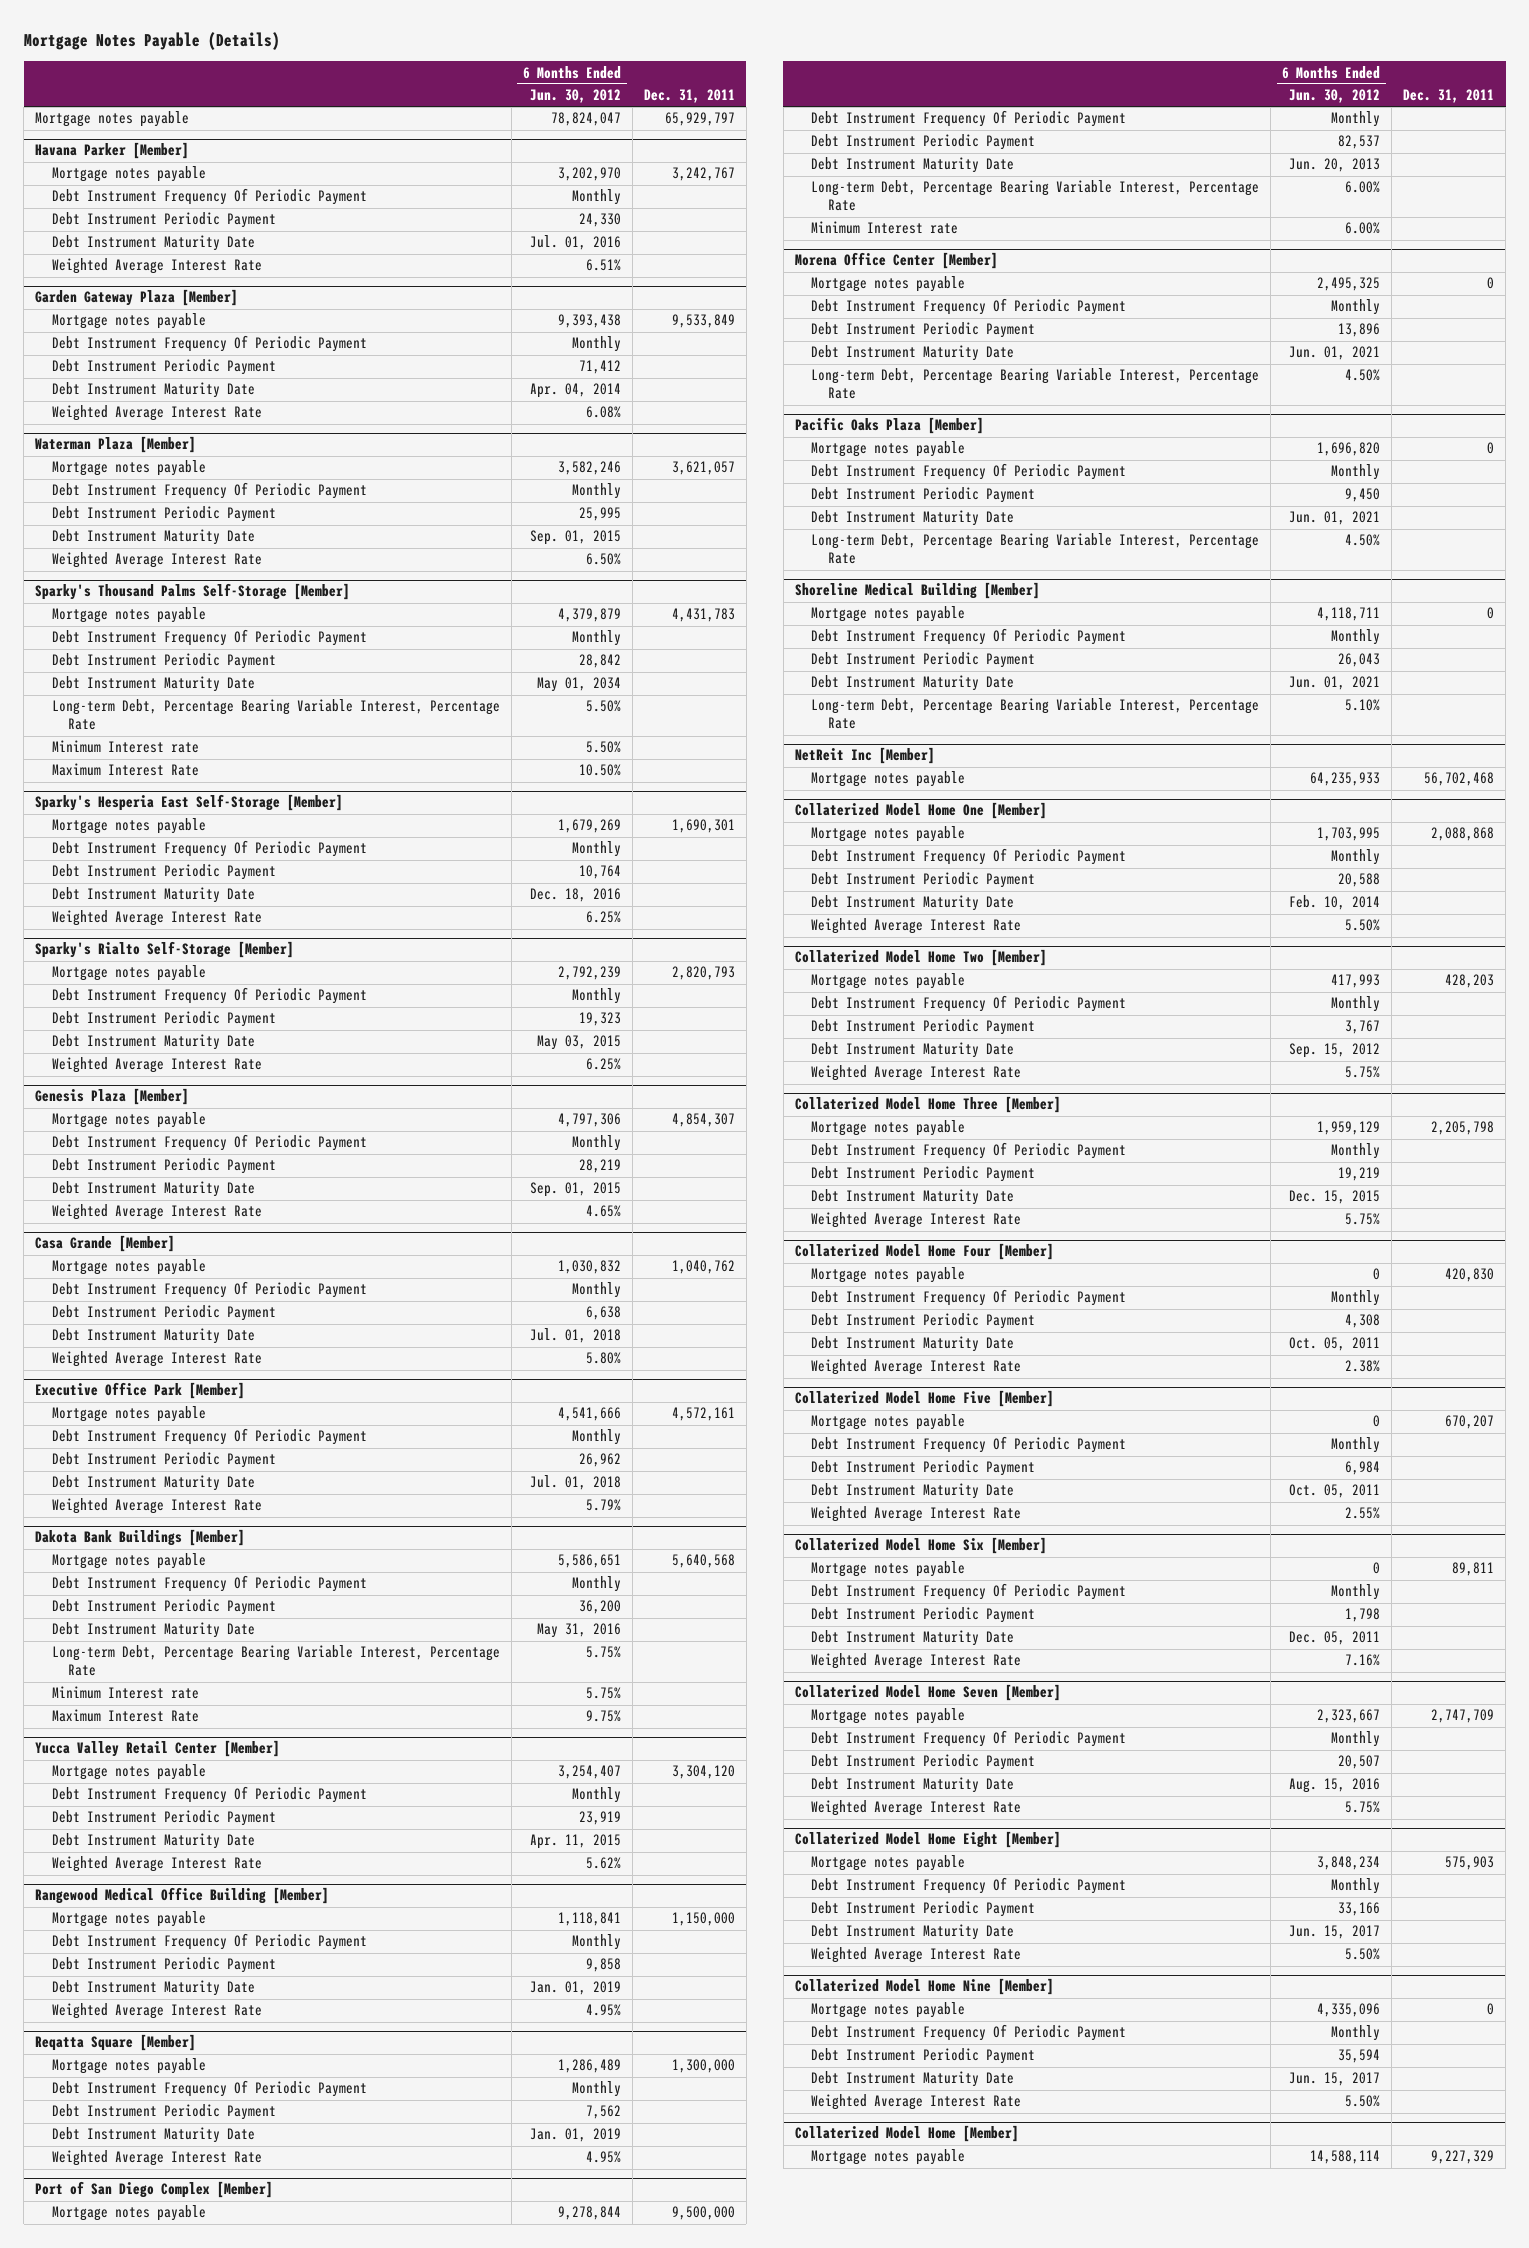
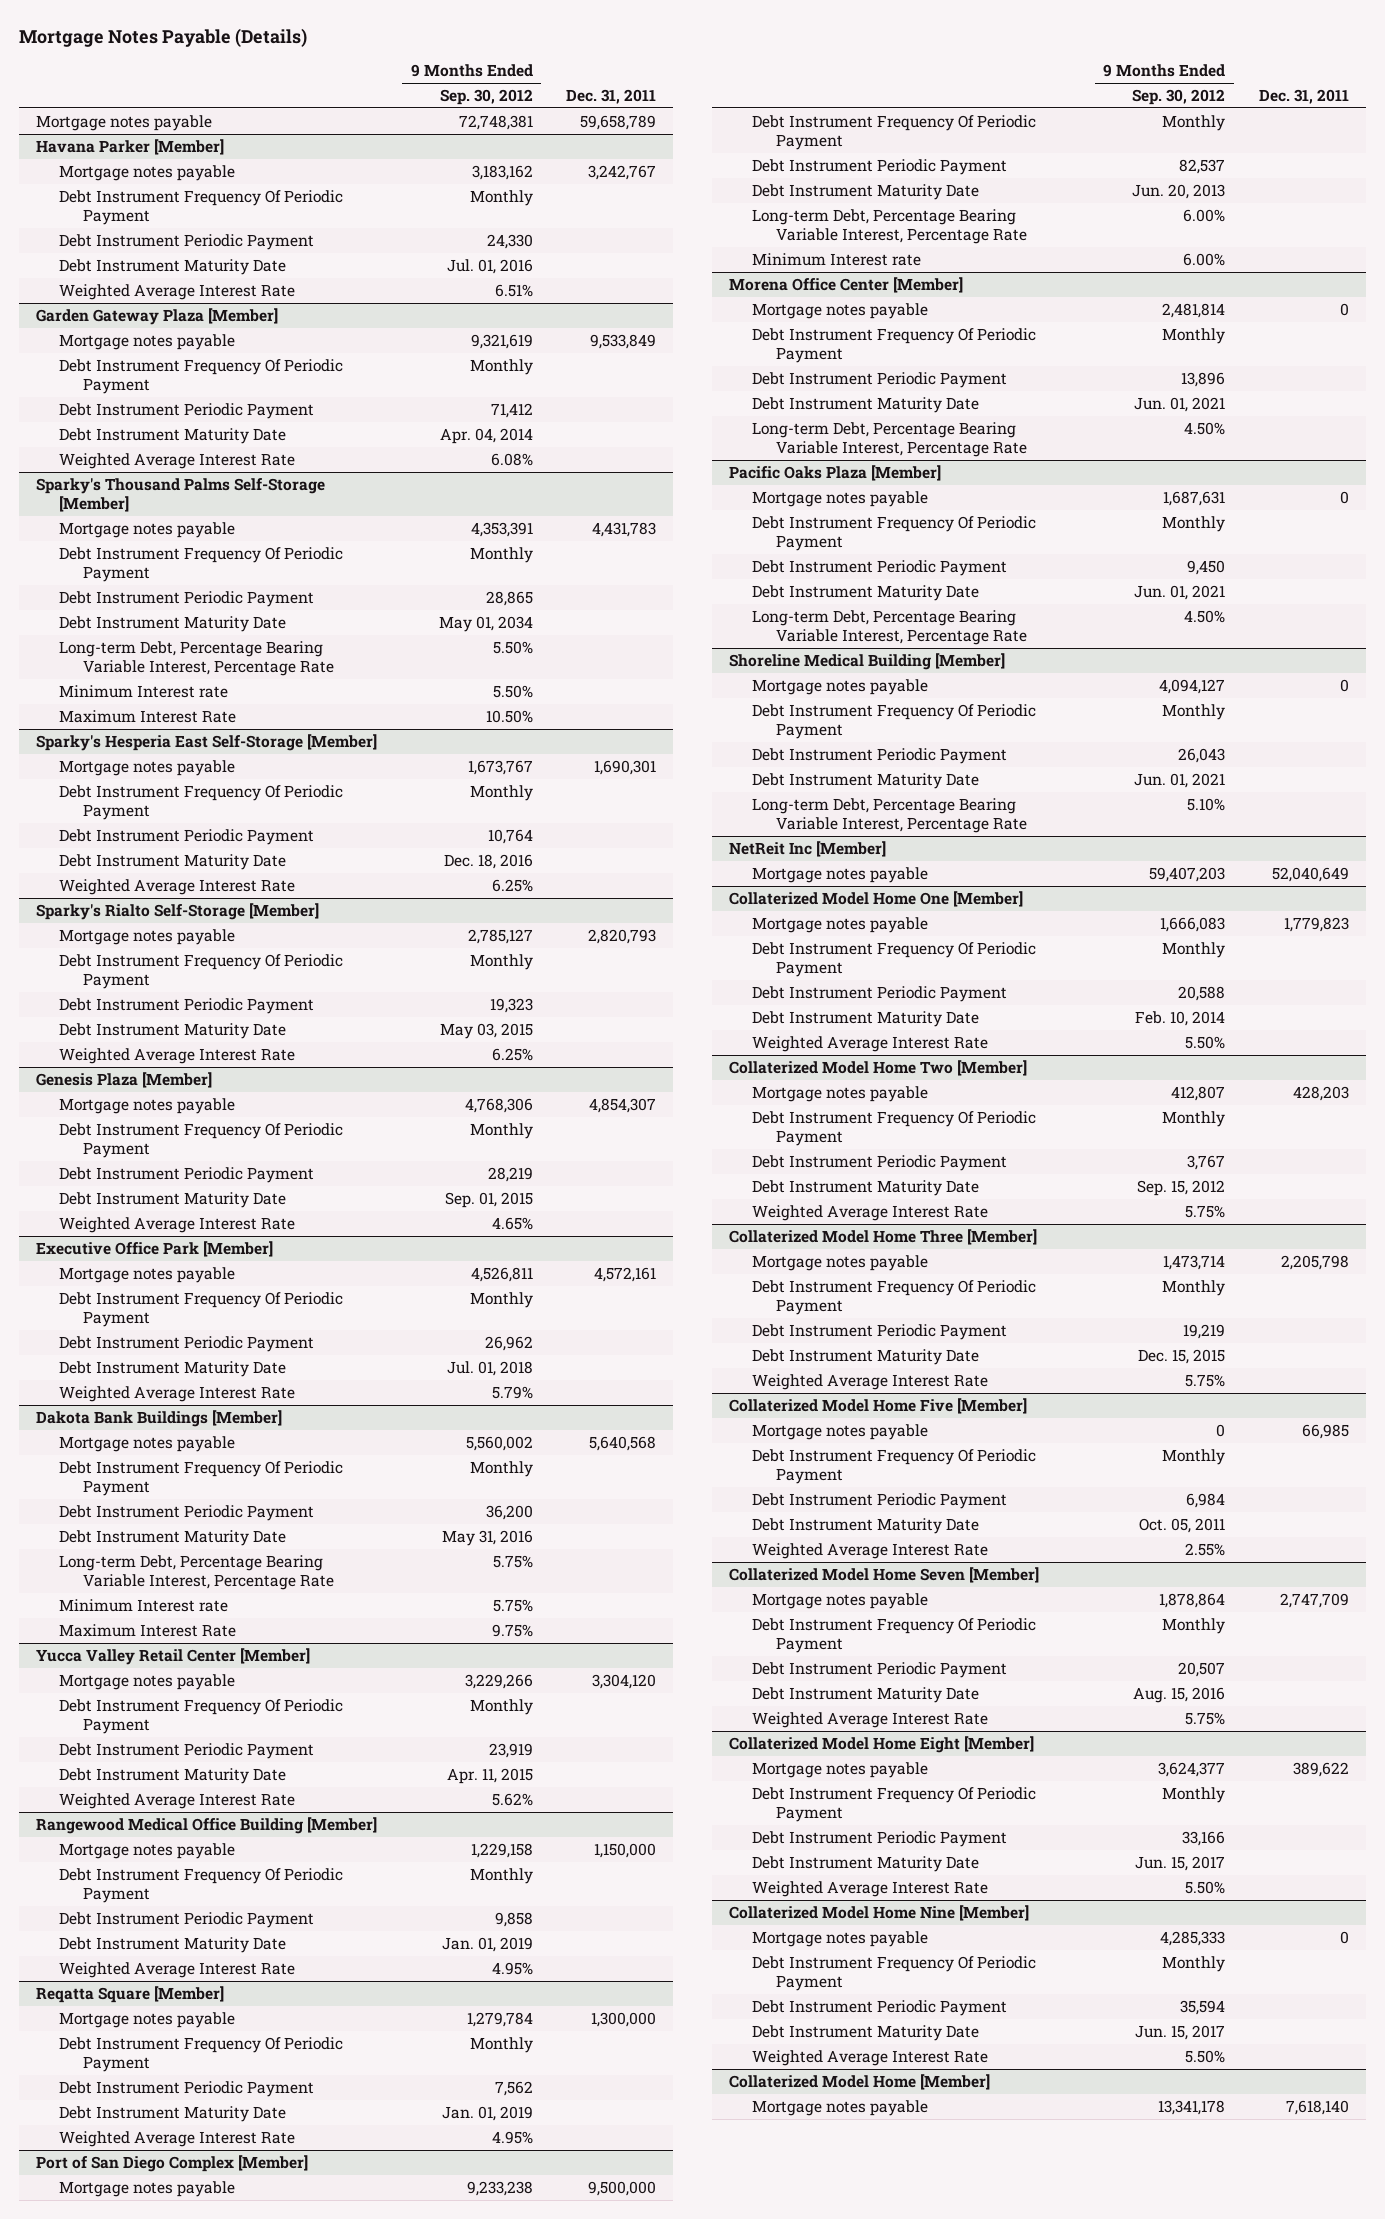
- | 6 Months Ended Jun. 30, 2012 | Dec. 31, 2011
+ | 9 Months Ended Sep. 30, 2012 | Dec. 31, 2011
- Mortgage notes payable | 78,824,047 | 65,929,797
+ Mortgage notes payable | 72,748,381 | 59,658,789
- Waterman Plaza [Member]
- Mortgage notes payable | 3,582,246 | 3,621,057
- Debt Instrument Frequency Of Periodic Payment | Monthly |
- Debt Instrument Periodic Payment | 25,995 |
- Debt Instrument Maturity Date | Sep. 01, 2015 |
- Weighted Average Interest Rate | 6.50% |
- Casa Grande [Member]
- Mortgage notes payable | 1,030,832 | 1,040,762
- Debt Instrument Frequency Of Periodic Payment | Monthly |
- Debt Instrument Periodic Payment | 6,638 |
- Debt Instrument Maturity Date | Jul. 01, 2018 |
- Weighted Average Interest Rate | 5.80% |
@ NetReit Inc [Member]
- Mortgage notes payable | 64,235,933 | 56,702,468
+ Mortgage notes payable | 59,407,203 | 52,040,649
@ Collaterized Model Home One [Member]
- Mortgage notes payable | 1,703,995 | 2,088,868
+ Mortgage notes payable | 1,666,083 | 1,779,823
- Collaterized Model Home Four [Member]
- Mortgage notes payable | 0 | 420,830
- Debt Instrument Frequency Of Periodic Payment | Monthly |
- Debt Instrument Periodic Payment | 4,308 |
- Debt Instrument Maturity Date | Oct. 05, 2011 |
- Weighted Average Interest Rate | 2.38% |
@ Collaterized Model Home Five [Member]
- Mortgage notes payable | 0 | 670,207
+ Mortgage notes payable | 0 | 66,985
- Collaterized Model Home Six [Member]
- Mortgage notes payable | 0 | 89,811
- Debt Instrument Frequency Of Periodic Payment | Monthly |
- Debt Instrument Periodic Payment | 1,798 |
- Debt Instrument Maturity Date | Dec. 05, 2011 |
- Weighted Average Interest Rate | 7.16% |
@ Collaterized Model Home Eight [Member]
- Mortgage notes payable | 3,848,234 | 575,903
+ Mortgage notes payable | 3,624,377 | 389,622
@ Collaterized Model Home [Member]
- Mortgage notes payable | 14,588,114 | 9,227,329
+ Mortgage notes payable | 13,341,178 | 7,618,140

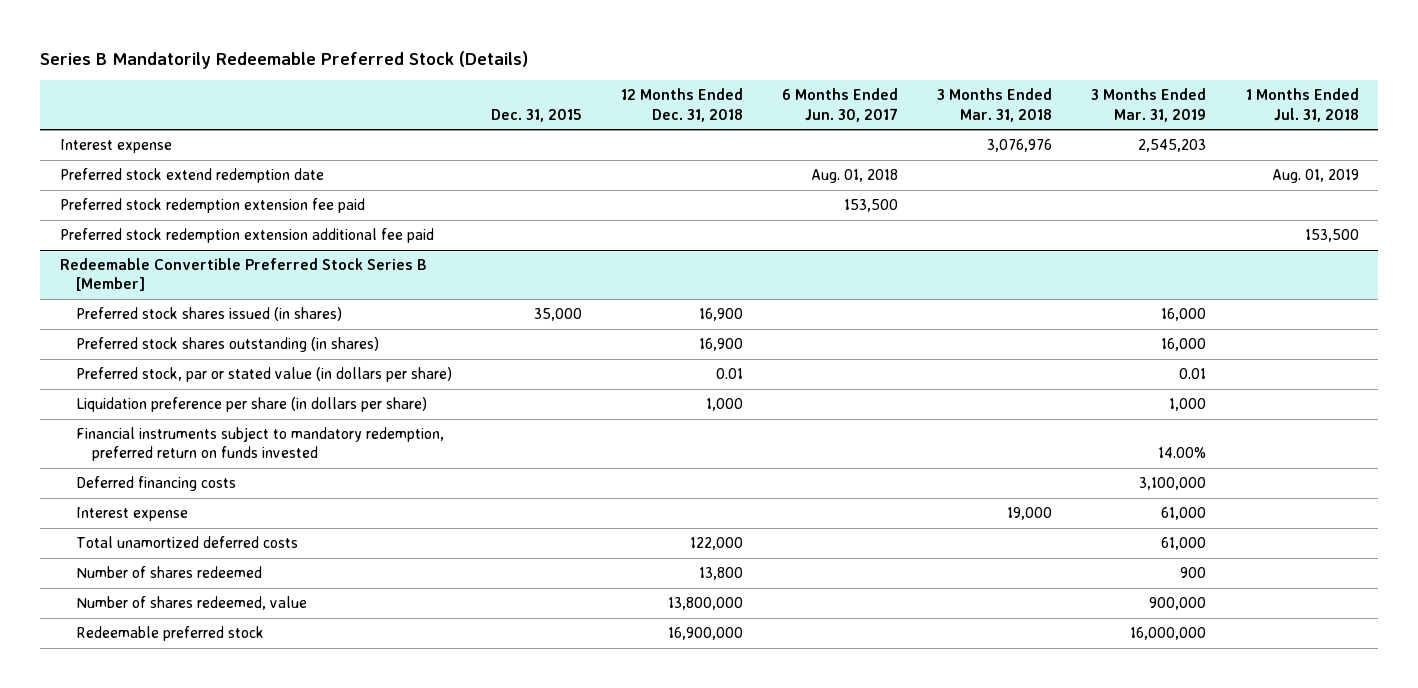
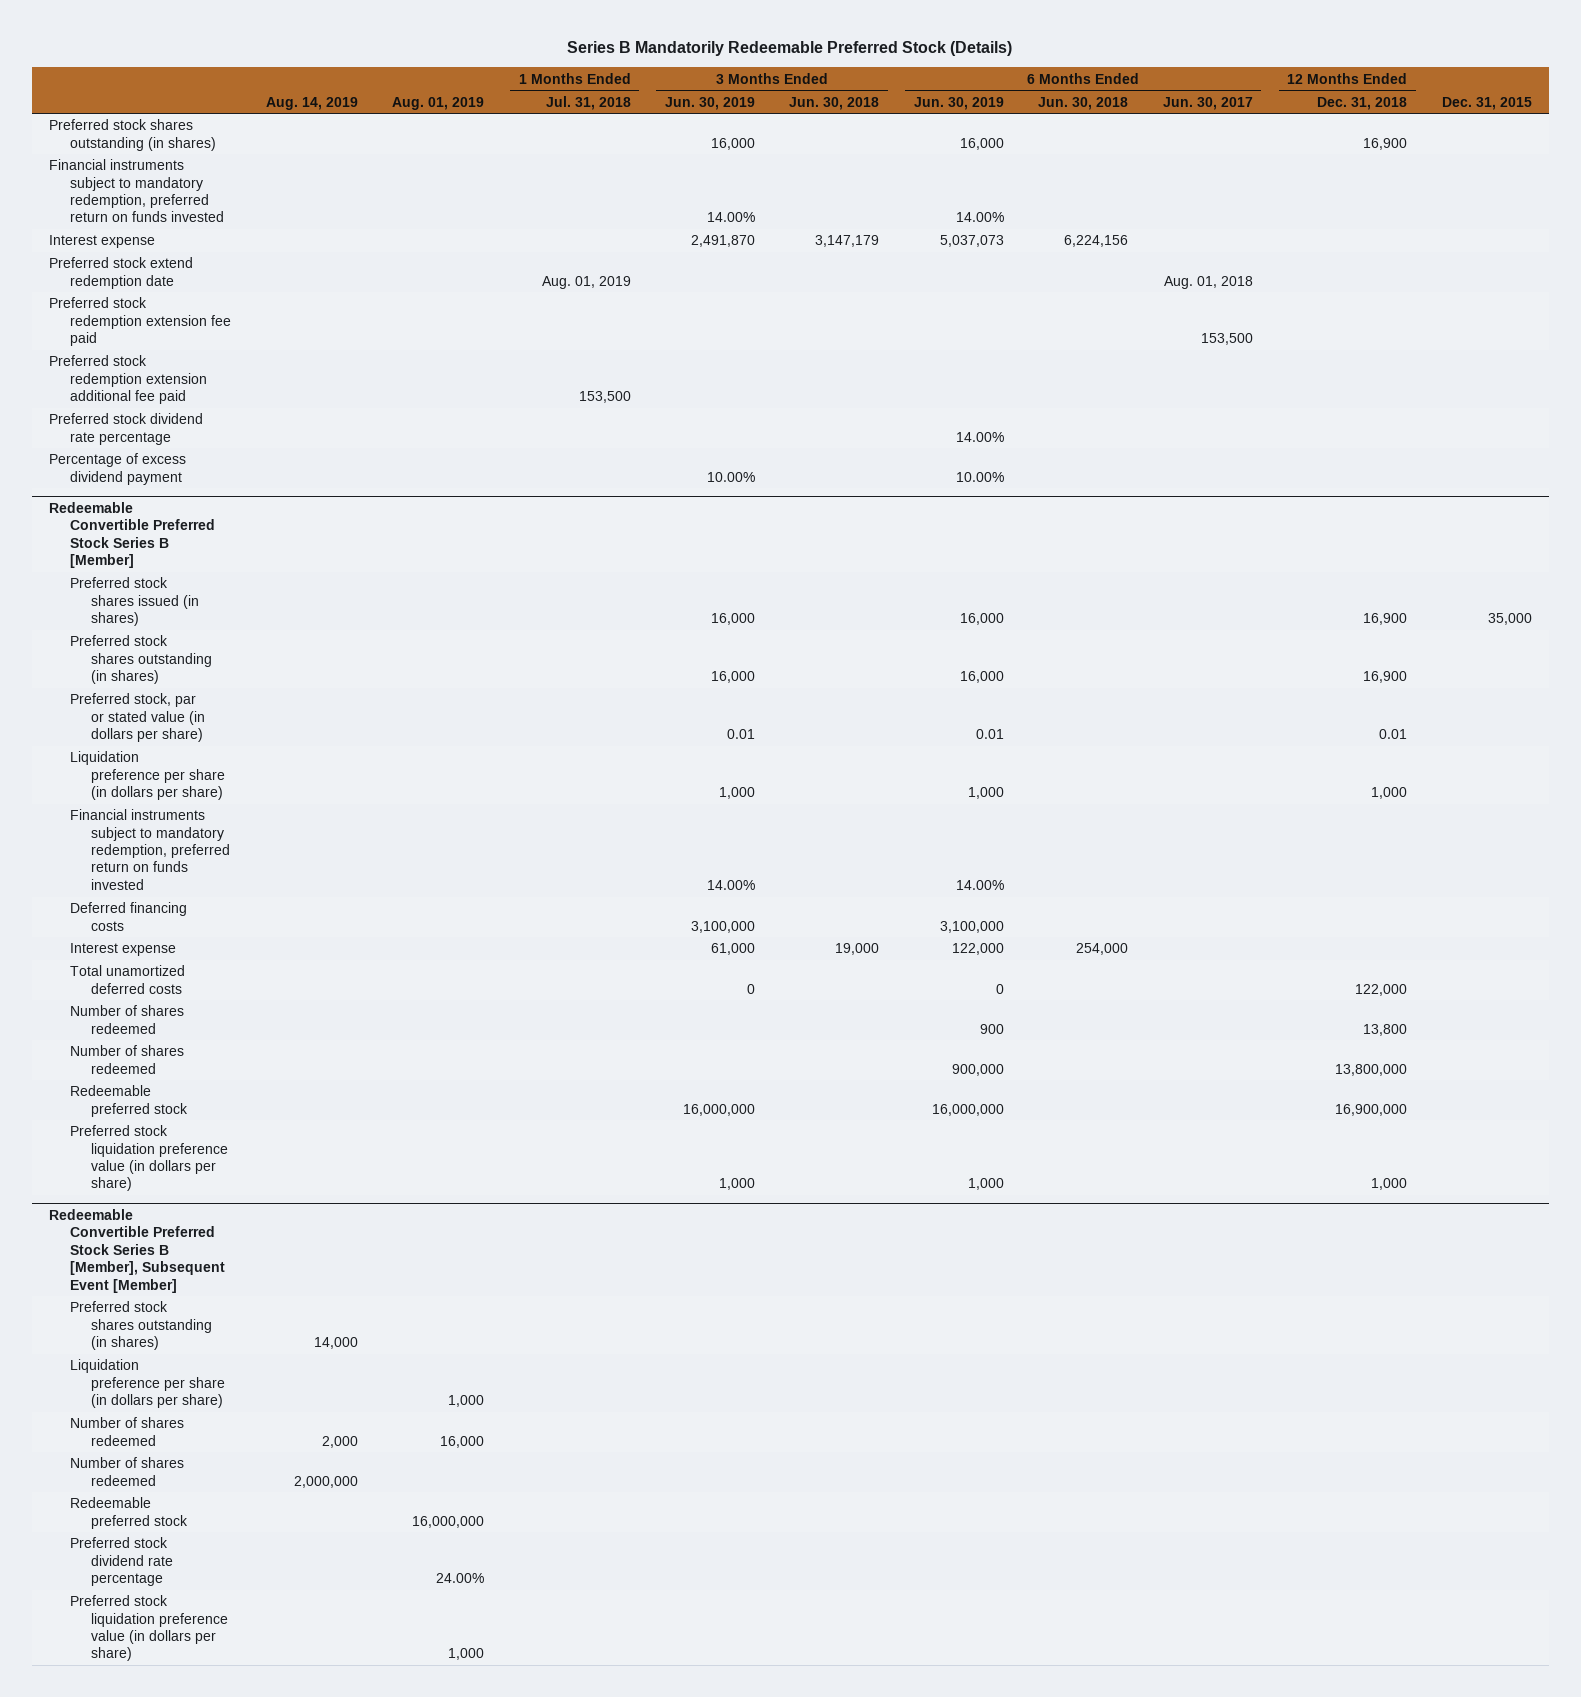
- | Dec. 31, 2015 | 12 Months Ended Dec. 31, 2018 | 6 Months Ended Jun. 30, 2017 | 3 Months Ended Mar. 31, 2018 | 3 Months Ended Mar. 31, 2019 | 1 Months Ended Jul. 31, 2018
+ | Aug. 14, 2019 | Aug. 01, 2019 | 1 Months Ended Jul. 31, 2018 | 3 Months Ended Jun. 30, 2019 | 3 Months Ended Jun. 30, 2018 | 6 Months Ended Jun. 30, 2019 | 6 Months Ended Jun. 30, 2018 | 6 Months Ended Jun. 30, 2017 | 12 Months Ended Dec. 31, 2018 | Dec. 31, 2015
+ Preferred stock shares outstanding (in shares) | | | | 16,000 | | 16,000 | | | 16,900 |
+ Financial instruments subject to mandatory redemption, preferred return on funds invested | | | | 14.00% | | 14.00% | | | |
+ Preferred stock dividend rate percentage | | | | | | 14.00% | | | |
+ Percentage of excess dividend payment | | | | 10.00% | | 10.00% | | | |
@ Redeemable Convertible Preferred Stock Series B [Member]
- Number of shares redeemed, value | | 13,800,000 | | | 900,000 |
+ Number of shares redeemed | | | | | | 900,000 | | | 13,800,000 |
+ Preferred stock liquidation preference value (in dollars per share) | | | | 1,000 | | 1,000 | | | 1,000 |
+ Redeemable Convertible Preferred Stock Series B [Member], Subsequent Event [Member]
+ Preferred stock shares outstanding (in shares) | 14,000 | | | | | | | | |
+ Liquidation preference per share (in dollars per share) | | 1,000 | | | | | | | |
+ Number of shares redeemed | 2,000 | 16,000 | | | | | | | |
+ Number of shares redeemed | 2,000,000 | | | | | | | | |
+ Redeemable preferred stock | | 16,000,000 | | | | | | | |
+ Preferred stock dividend rate percentage | | 24.00% | | | | | | | |
+ Preferred stock liquidation preference value (in dollars per share) | | 1,000 | | | | | | | |

